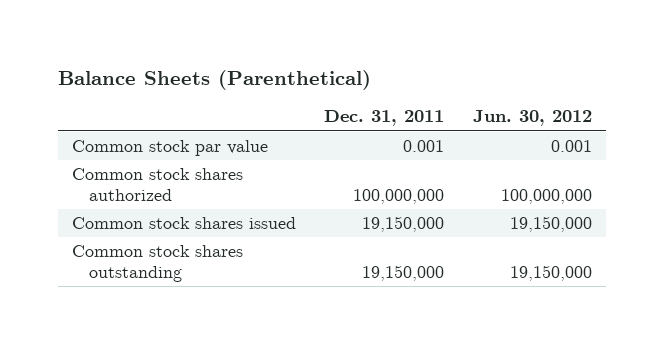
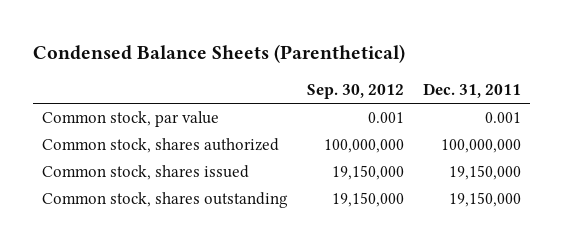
- Balance Sheets (Parenthetical)
+ Condensed Balance Sheets (Parenthetical)
- | Dec. 31, 2011 | Jun. 30, 2012
+ | Sep. 30, 2012 | Dec. 31, 2011
- Common stock par value | 0.001 | 0.001
- Common stock shares authorized | 100,000,000 | 100,000,000
- Common stock shares issued | 19,150,000 | 19,150,000
- Common stock shares outstanding | 19,150,000 | 19,150,000
+ Common stock, par value | 0.001 | 0.001
+ Common stock, shares authorized | 100,000,000 | 100,000,000
+ Common stock, shares issued | 19,150,000 | 19,150,000
+ Common stock, shares outstanding | 19,150,000 | 19,150,000

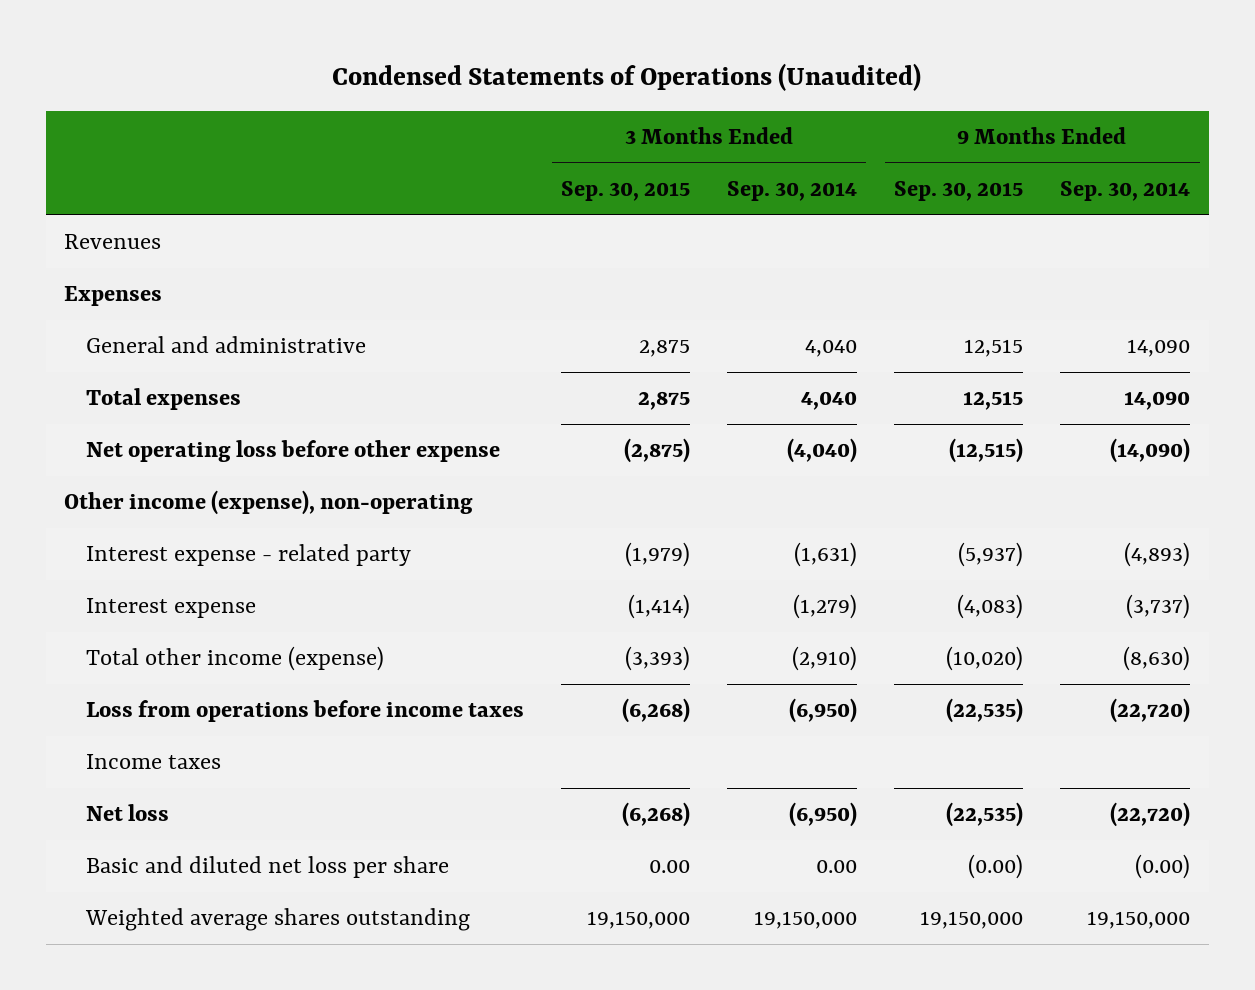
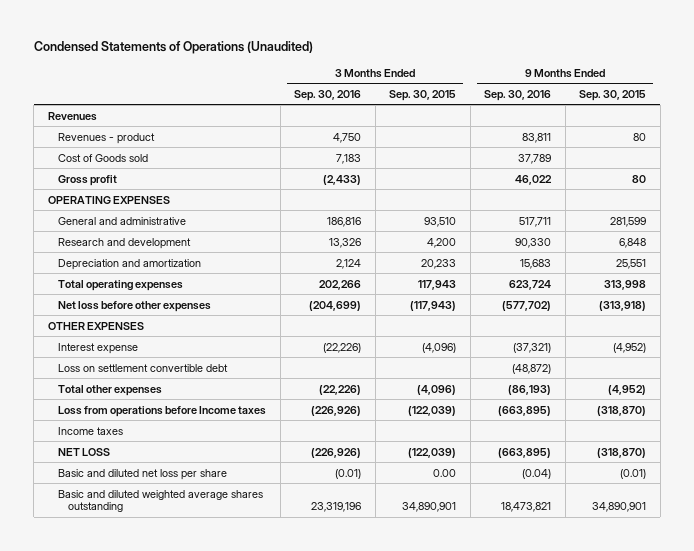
- | 3 Months Ended Sep. 30, 2015 | 3 Months Ended Sep. 30, 2014 | 9 Months Ended Sep. 30, 2015 | 9 Months Ended Sep. 30, 2014
+ | 3 Months Ended Sep. 30, 2016 | 3 Months Ended Sep. 30, 2015 | 9 Months Ended Sep. 30, 2016 | 9 Months Ended Sep. 30, 2015
- Expenses
- General and administrative | 2,875 | 4,040 | 12,515 | 14,090
- Total expenses | 2,875 | 4,040 | 12,515 | 14,090
- Net operating loss before other expense | (2,875) | (4,040) | (12,515) | (14,090)
- Other income (expense), non-operating
- Interest expense - related party | (1,979) | (1,631) | (5,937) | (4,893)
- Interest expense | (1,414) | (1,279) | (4,083) | (3,737)
- Total other income (expense) | (3,393) | (2,910) | (10,020) | (8,630)
- Loss from operations before income taxes | (6,268) | (6,950) | (22,535) | (22,720)
+ Revenues - product | 4,750 | | 83,811 | 80
+ Cost of Goods sold | 7,183 | | 37,789 |
+ Gross profit | (2,433) | | 46,022 | 80
+ OPERATING EXPENSES
+ General and administrative | 186,816 | 93,510 | 517,711 | 281,599
+ Research and development | 13,326 | 4,200 | 90,330 | 6,848
+ Depreciation and amortization | 2,124 | 20,233 | 15,683 | 25,551
+ Total operating expenses | 202,266 | 117,943 | 623,724 | 313,998
+ Net loss before other expenses | (204,699) | (117,943) | (577,702) | (313,918)
+ OTHER EXPENSES
+ Interest expense | (22,226) | (4,096) | (37,321) | (4,952)
+ Loss on settlement convertible debt | | | (48,872) |
+ Total other expenses | (22,226) | (4,096) | (86,193) | (4,952)
+ Loss from operations before Income taxes | (226,926) | (122,039) | (663,895) | (318,870)
- Net loss | (6,268) | (6,950) | (22,535) | (22,720)
- Basic and diluted net loss per share | 0.00 | 0.00 | (0.00) | (0.00)
- Weighted average shares outstanding | 19,150,000 | 19,150,000 | 19,150,000 | 19,150,000
+ NET LOSS | (226,926) | (122,039) | (663,895) | (318,870)
+ Basic and diluted net loss per share | (0.01) | 0.00 | (0.04) | (0.01)
+ Basic and diluted weighted average shares outstanding | 23,319,196 | 34,890,901 | 18,473,821 | 34,890,901

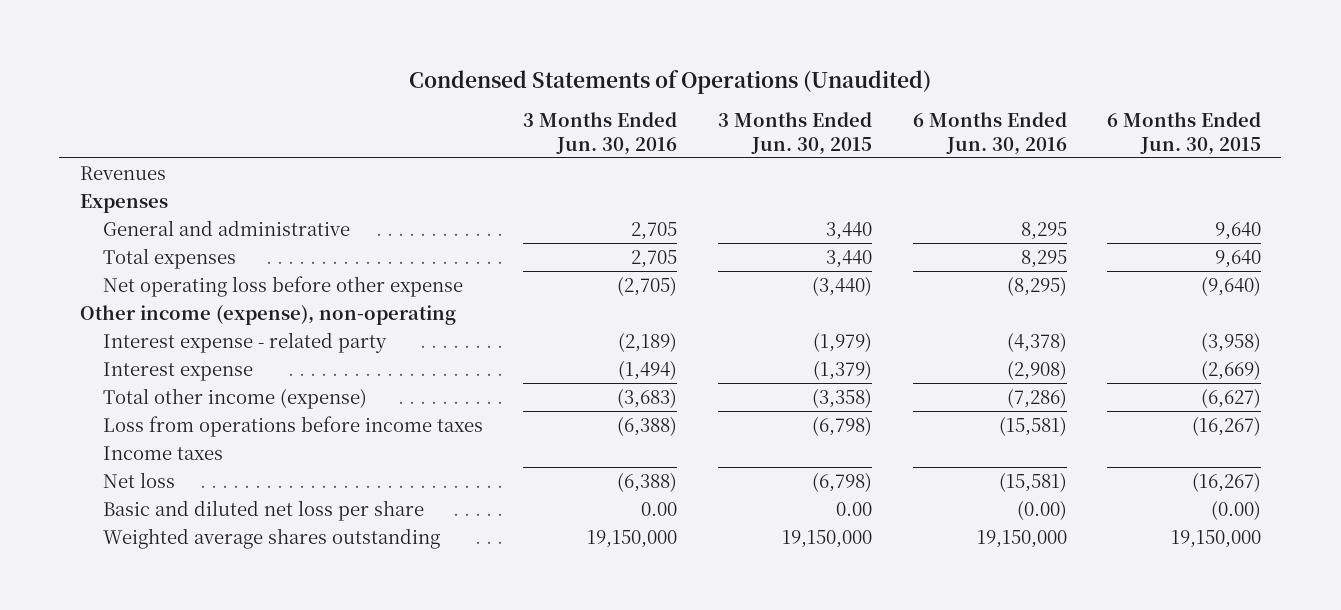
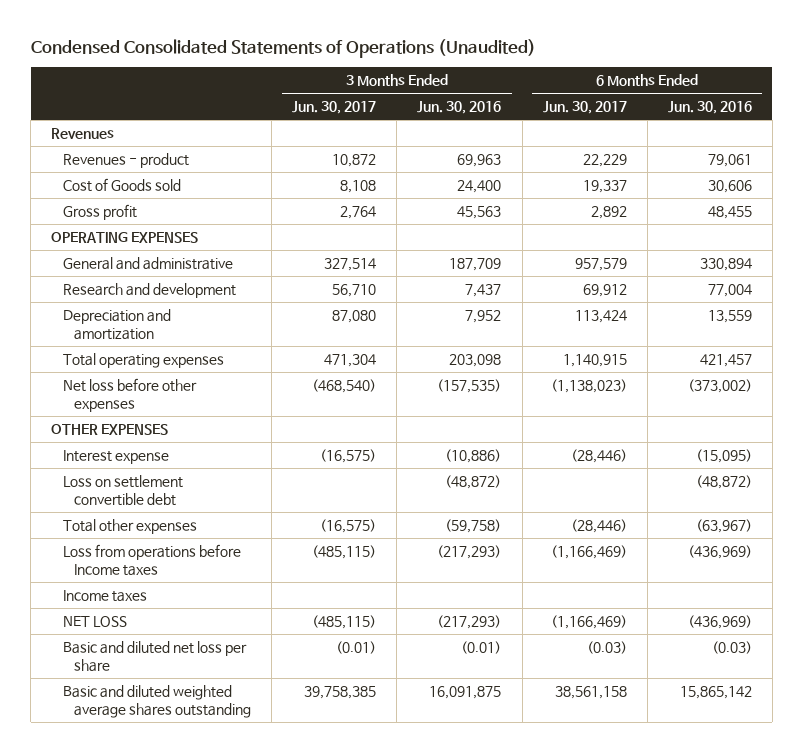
- Condensed Statements of Operations (Unaudited)
+ Condensed Consolidated Statements of Operations (Unaudited)
- | 3 Months Ended Jun. 30, 2016 | 3 Months Ended Jun. 30, 2015 | 6 Months Ended Jun. 30, 2016 | 6 Months Ended Jun. 30, 2015
+ | 3 Months Ended Jun. 30, 2017 | 3 Months Ended Jun. 30, 2016 | 6 Months Ended Jun. 30, 2017 | 6 Months Ended Jun. 30, 2016
- Expenses
- General and administrative | 2,705 | 3,440 | 8,295 | 9,640
- Total expenses | 2,705 | 3,440 | 8,295 | 9,640
- Net operating loss before other expense | (2,705) | (3,440) | (8,295) | (9,640)
- Other income (expense), non-operating
- Interest expense - related party | (2,189) | (1,979) | (4,378) | (3,958)
- Interest expense | (1,494) | (1,379) | (2,908) | (2,669)
- Total other income (expense) | (3,683) | (3,358) | (7,286) | (6,627)
- Loss from operations before income taxes | (6,388) | (6,798) | (15,581) | (16,267)
+ Revenues - product | 10,872 | 69,963 | 22,229 | 79,061
+ Cost of Goods sold | 8,108 | 24,400 | 19,337 | 30,606
+ Gross profit | 2,764 | 45,563 | 2,892 | 48,455
+ OPERATING EXPENSES
+ General and administrative | 327,514 | 187,709 | 957,579 | 330,894
+ Research and development | 56,710 | 7,437 | 69,912 | 77,004
+ Depreciation and amortization | 87,080 | 7,952 | 113,424 | 13,559
+ Total operating expenses | 471,304 | 203,098 | 1,140,915 | 421,457
+ Net loss before other expenses | (468,540) | (157,535) | (1,138,023) | (373,002)
+ OTHER EXPENSES
+ Interest expense | (16,575) | (10,886) | (28,446) | (15,095)
+ Loss on settlement convertible debt | | (48,872) | | (48,872)
+ Total other expenses | (16,575) | (59,758) | (28,446) | (63,967)
+ Loss from operations before Income taxes | (485,115) | (217,293) | (1,166,469) | (436,969)
- Net loss | (6,388) | (6,798) | (15,581) | (16,267)
- Basic and diluted net loss per share | 0.00 | 0.00 | (0.00) | (0.00)
- Weighted average shares outstanding | 19,150,000 | 19,150,000 | 19,150,000 | 19,150,000
+ NET LOSS | (485,115) | (217,293) | (1,166,469) | (436,969)
+ Basic and diluted net loss per share | (0.01) | (0.01) | (0.03) | (0.03)
+ Basic and diluted weighted average shares outstanding | 39,758,385 | 16,091,875 | 38,561,158 | 15,865,142

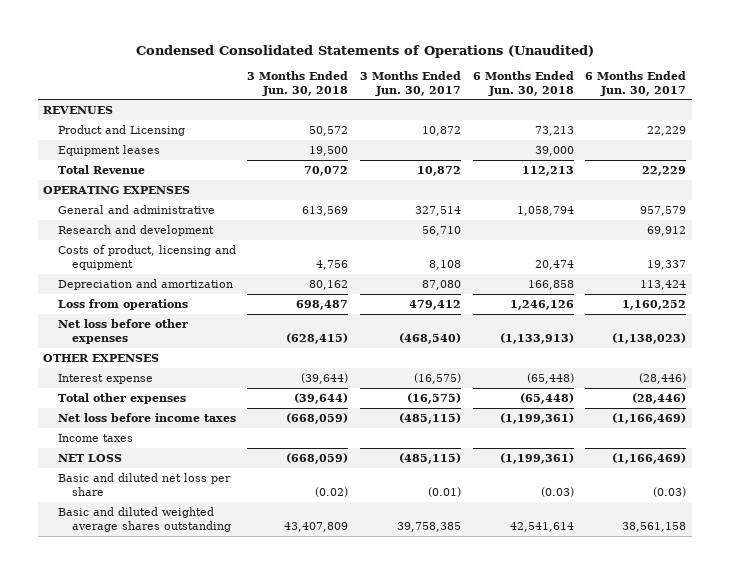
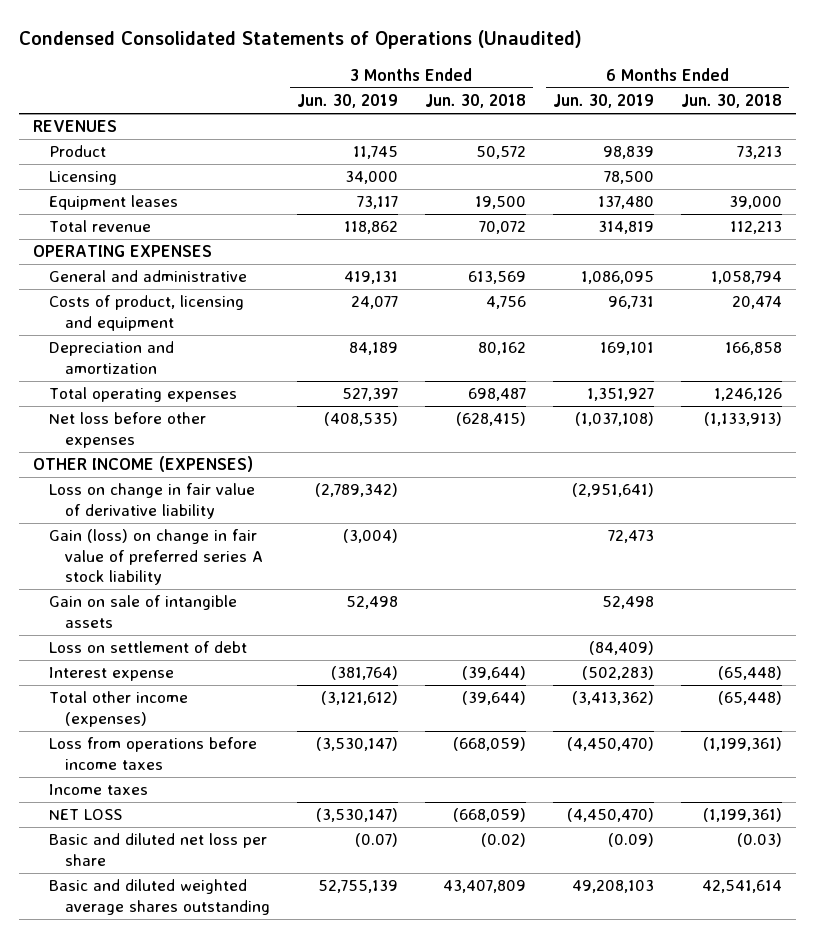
- | 3 Months Ended Jun. 30, 2018 | 3 Months Ended Jun. 30, 2017 | 6 Months Ended Jun. 30, 2018 | 6 Months Ended Jun. 30, 2017
+ | 3 Months Ended Jun. 30, 2019 | 3 Months Ended Jun. 30, 2018 | 6 Months Ended Jun. 30, 2019 | 6 Months Ended Jun. 30, 2018
- Product and Licensing | 50,572 | 10,872 | 73,213 | 22,229
+ Product | 11,745 | 50,572 | 98,839 | 73,213
+ Licensing | 34,000 | | 78,500 |
- Total Revenue | 70,072 | 10,872 | 112,213 | 22,229
+ Total revenue | 118,862 | 70,072 | 314,819 | 112,213
- Research and development | | 56,710 | | 69,912
- Loss from operations | 698,487 | 479,412 | 1,246,126 | 1,160,252
+ Total operating expenses | 527,397 | 698,487 | 1,351,927 | 1,246,126
- OTHER EXPENSES
+ OTHER INCOME (EXPENSES)
+ Loss on change in fair value of derivative liability | (2,789,342) | | (2,951,641) |
+ Gain (loss) on change in fair value of preferred series A stock liability | (3,004) | | 72,473 |
+ Gain on sale of intangible assets | 52,498 | | 52,498 |
+ Loss on settlement of debt | | | (84,409) |
- Total other expenses | (39,644) | (16,575) | (65,448) | (28,446)
- Net loss before income taxes | (668,059) | (485,115) | (1,199,361) | (1,166,469)
+ Total other income (expenses) | (3,121,612) | (39,644) | (3,413,362) | (65,448)
+ Loss from operations before income taxes | (3,530,147) | (668,059) | (4,450,470) | (1,199,361)

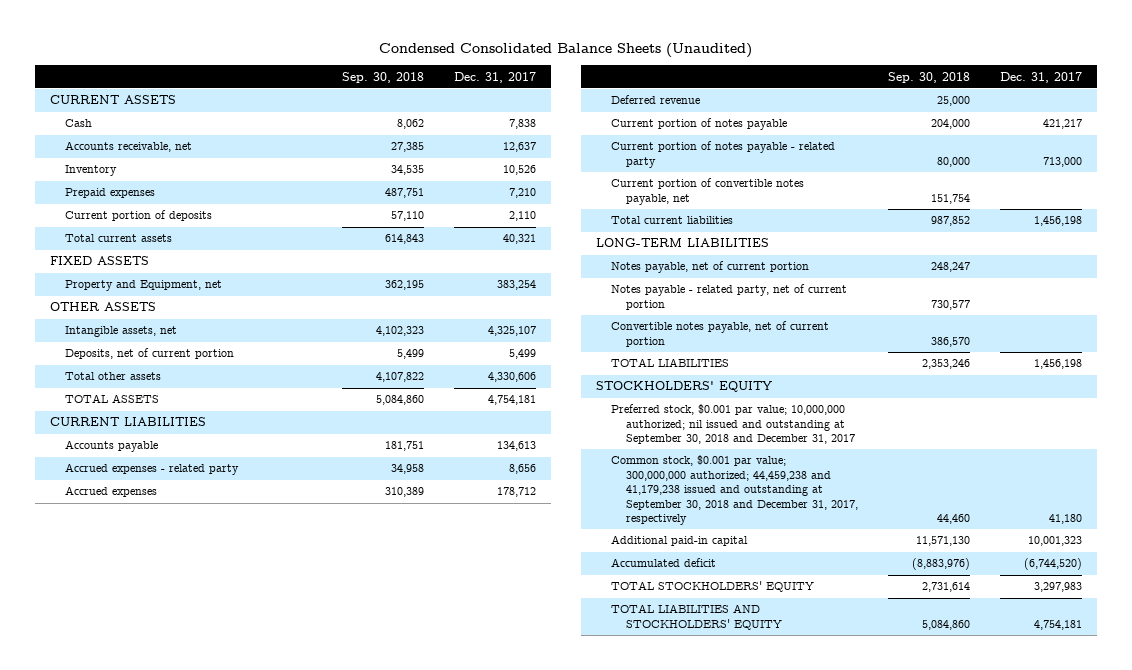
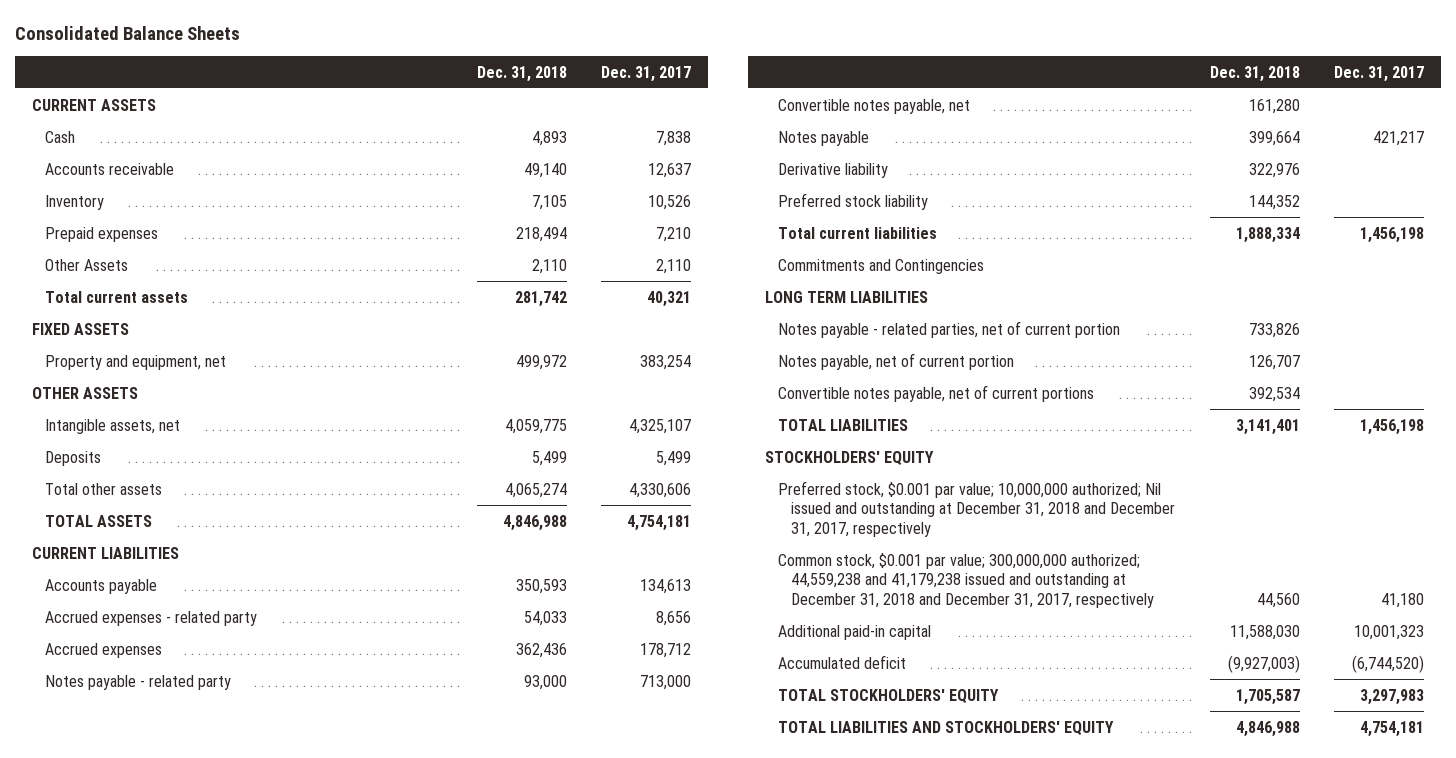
- Condensed Consolidated Balance Sheets (Unaudited)
+ Consolidated Balance Sheets
- | Sep. 30, 2018 | Dec. 31, 2017
+ | Dec. 31, 2018 | Dec. 31, 2017
- Accounts receivable, net | 27,385 | 12,637
+ Accounts receivable | 49,140 | 12,637
- Current portion of deposits | 57,110 | 2,110
+ Other Assets | 2,110 | 2,110
- Property and Equipment, net | 362,195 | 383,254
+ Property and equipment, net | 499,972 | 383,254
- Deposits, net of current portion | 5,499 | 5,499
+ Deposits | 5,499 | 5,499
- Deferred revenue | 25,000 |
- Current portion of notes payable | 204,000 | 421,217
- Current portion of notes payable - related party | 80,000 | 713,000
- Current portion of convertible notes payable, net | 151,754 |
+ Notes payable - related party | 93,000 | 713,000
+ Convertible notes payable, net | 161,280 |
+ Notes payable | 399,664 | 421,217
+ Derivative liability | 322,976 |
+ Preferred stock liability | 144,352 |
- LONG-TERM LIABILITIES
+ Commitments and Contingencies
+ LONG TERM LIABILITIES
+ Notes payable - related parties, net of current portion | 733,826 |
- Notes payable - related party, net of current portion | 730,577 |
- Convertible notes payable, net of current portion | 386,570 |
+ Convertible notes payable, net of current portions | 392,534 |
- Preferred stock, $0.001 par value; 10,000,000 authorized; nil issued and outstanding at September 30, 2018 and December 31, 2017
- Common stock, $0.001 par value; 300,000,000 authorized; 44,459,238 and 41,179,238 issued and outstanding at September 30, 2018 and December 31, 2017, respectively | 44,460 | 41,180
+ Preferred stock, $0.001 par value; 10,000,000 authorized; Nil issued and outstanding at December 31, 2018 and December 31, 2017, respectively
+ Common stock, $0.001 par value; 300,000,000 authorized; 44,559,238 and 41,179,238 issued and outstanding at December 31, 2018 and December 31, 2017, respectively | 44,560 | 41,180

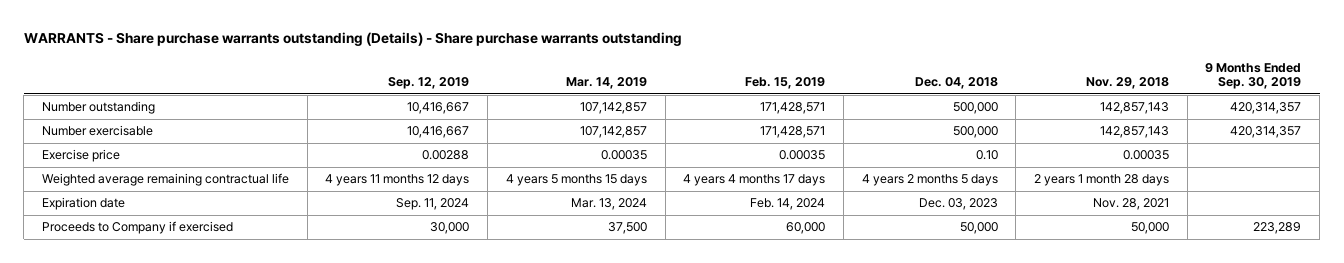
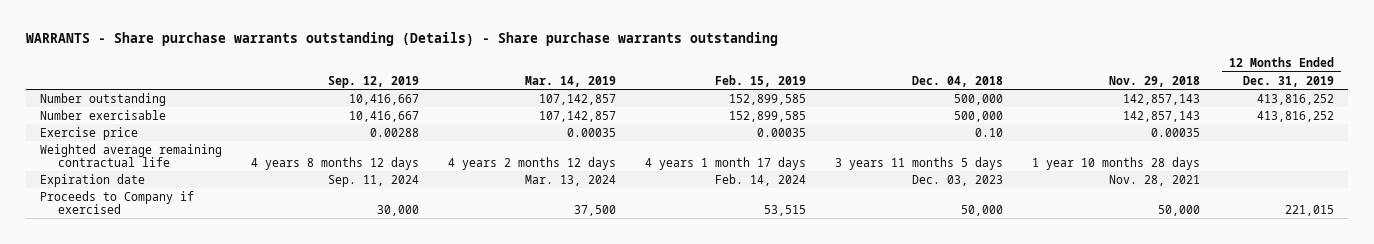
- | Sep. 12, 2019 | Mar. 14, 2019 | Feb. 15, 2019 | Dec. 04, 2018 | Nov. 29, 2018 | 9 Months Ended Sep. 30, 2019
+ | Sep. 12, 2019 | Mar. 14, 2019 | Feb. 15, 2019 | Dec. 04, 2018 | Nov. 29, 2018 | 12 Months Ended Dec. 31, 2019
- Number outstanding | 10,416,667 | 107,142,857 | 171,428,571 | 500,000 | 142,857,143 | 420,314,357
- Number exercisable | 10,416,667 | 107,142,857 | 171,428,571 | 500,000 | 142,857,143 | 420,314,357
+ Number outstanding | 10,416,667 | 107,142,857 | 152,899,585 | 500,000 | 142,857,143 | 413,816,252
+ Number exercisable | 10,416,667 | 107,142,857 | 152,899,585 | 500,000 | 142,857,143 | 413,816,252
- Weighted average remaining contractual life | 4 years 11 months 12 days | 4 years 5 months 15 days | 4 years 4 months 17 days | 4 years 2 months 5 days | 2 years 1 month 28 days |
+ Weighted average remaining contractual life | 4 years 8 months 12 days | 4 years 2 months 12 days | 4 years 1 month 17 days | 3 years 11 months 5 days | 1 year 10 months 28 days |
- Proceeds to Company if exercised | 30,000 | 37,500 | 60,000 | 50,000 | 50,000 | 223,289
+ Proceeds to Company if exercised | 30,000 | 37,500 | 53,515 | 50,000 | 50,000 | 221,015

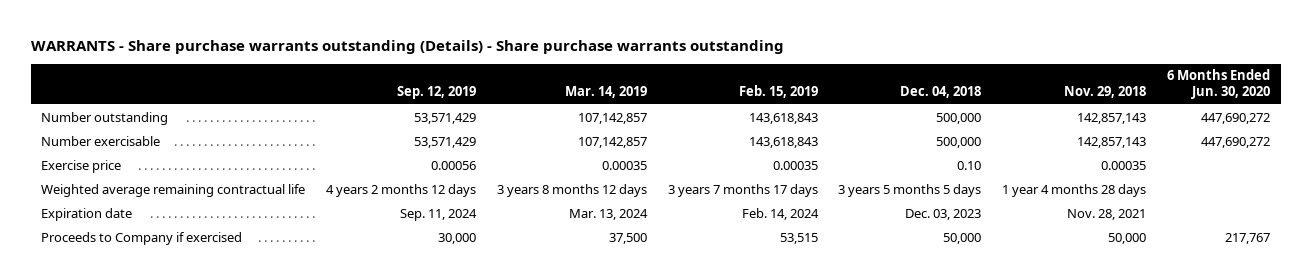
- | Sep. 12, 2019 | Mar. 14, 2019 | Feb. 15, 2019 | Dec. 04, 2018 | Nov. 29, 2018 | 12 Months Ended Dec. 31, 2019
+ | Sep. 12, 2019 | Mar. 14, 2019 | Feb. 15, 2019 | Dec. 04, 2018 | Nov. 29, 2018 | 6 Months Ended Jun. 30, 2020
- Number outstanding | 10,416,667 | 107,142,857 | 152,899,585 | 500,000 | 142,857,143 | 413,816,252
- Number exercisable | 10,416,667 | 107,142,857 | 152,899,585 | 500,000 | 142,857,143 | 413,816,252
- Exercise price | 0.00288 | 0.00035 | 0.00035 | 0.10 | 0.00035 |
- Weighted average remaining contractual life | 4 years 8 months 12 days | 4 years 2 months 12 days | 4 years 1 month 17 days | 3 years 11 months 5 days | 1 year 10 months 28 days |
+ Number outstanding | 53,571,429 | 107,142,857 | 143,618,843 | 500,000 | 142,857,143 | 447,690,272
+ Number exercisable | 53,571,429 | 107,142,857 | 143,618,843 | 500,000 | 142,857,143 | 447,690,272
+ Exercise price | 0.00056 | 0.00035 | 0.00035 | 0.10 | 0.00035 |
+ Weighted average remaining contractual life | 4 years 2 months 12 days | 3 years 8 months 12 days | 3 years 7 months 17 days | 3 years 5 months 5 days | 1 year 4 months 28 days |

